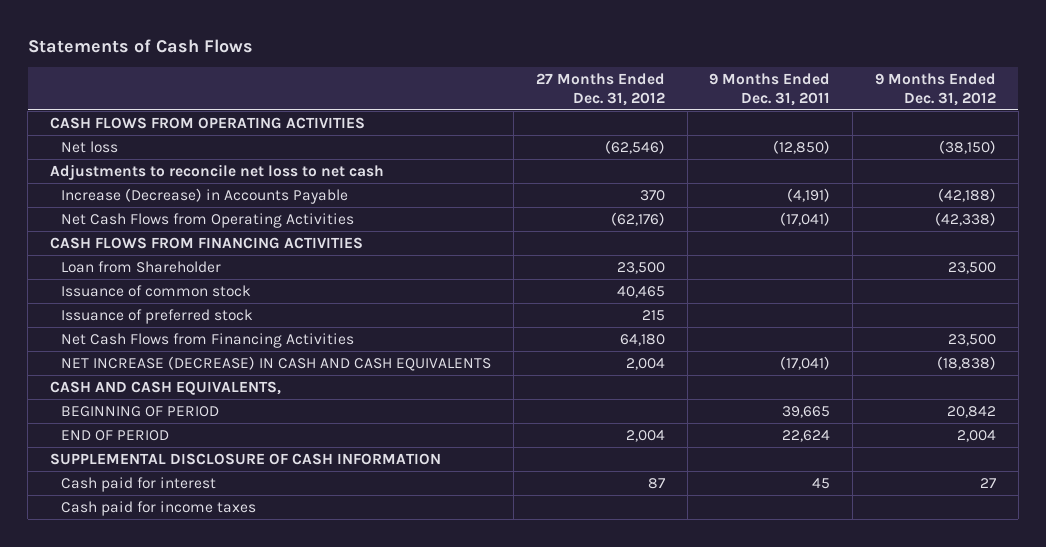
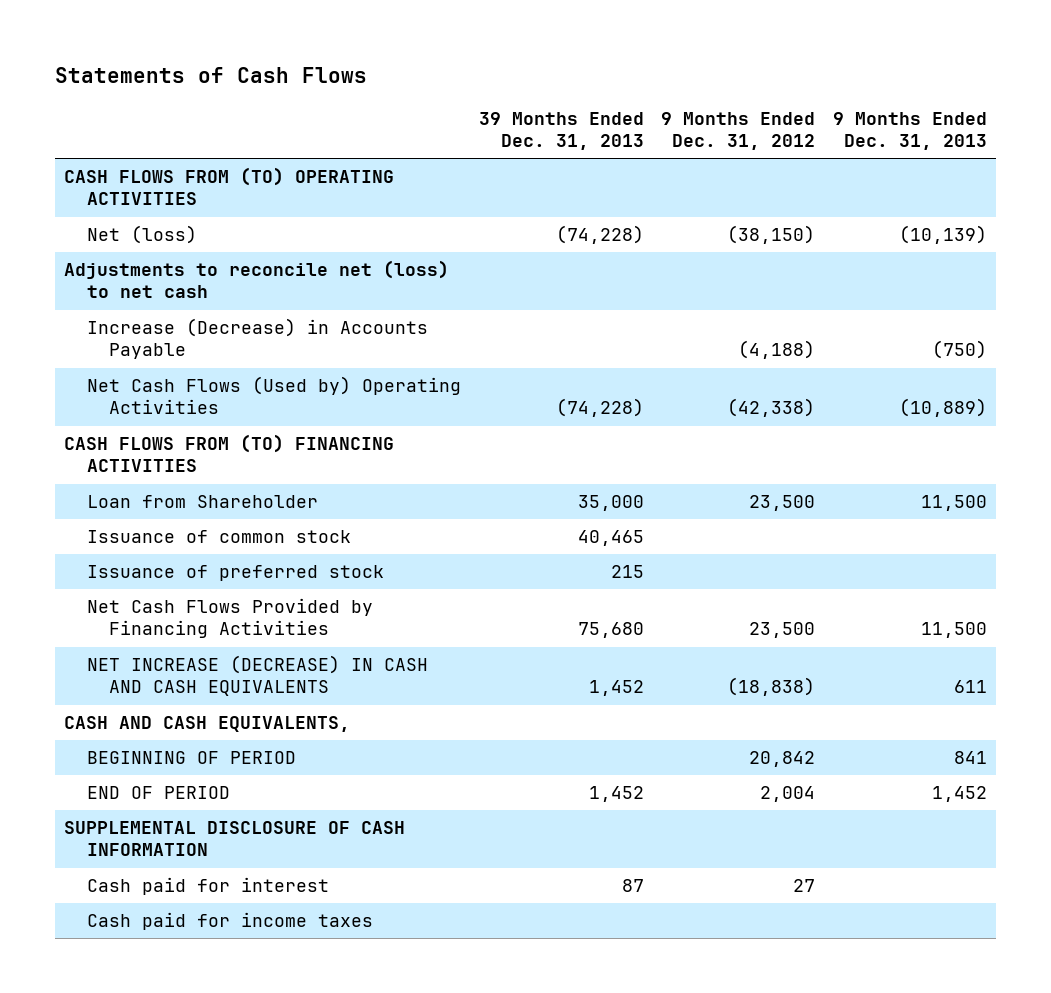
- | 27 Months Ended Dec. 31, 2012 | 9 Months Ended Dec. 31, 2011 | 9 Months Ended Dec. 31, 2012
+ | 39 Months Ended Dec. 31, 2013 | 9 Months Ended Dec. 31, 2012 | 9 Months Ended Dec. 31, 2013
- CASH FLOWS FROM OPERATING ACTIVITIES
- Net loss | (62,546) | (12,850) | (38,150)
- Adjustments to reconcile net loss to net cash
- Increase (Decrease) in Accounts Payable | 370 | (4,191) | (42,188)
- Net Cash Flows from Operating Activities | (62,176) | (17,041) | (42,338)
- CASH FLOWS FROM FINANCING ACTIVITIES
+ CASH FLOWS FROM (TO) OPERATING ACTIVITIES
+ Net (loss) | (74,228) | (38,150) | (10,139)
+ Adjustments to reconcile net (loss) to net cash
+ Increase (Decrease) in Accounts Payable | | (4,188) | (750)
+ Net Cash Flows (Used by) Operating Activities | (74,228) | (42,338) | (10,889)
+ CASH FLOWS FROM (TO) FINANCING ACTIVITIES
- Net Cash Flows from Financing Activities | 64,180 | | 23,500
+ Net Cash Flows Provided by Financing Activities | 75,680 | 23,500 | 11,500

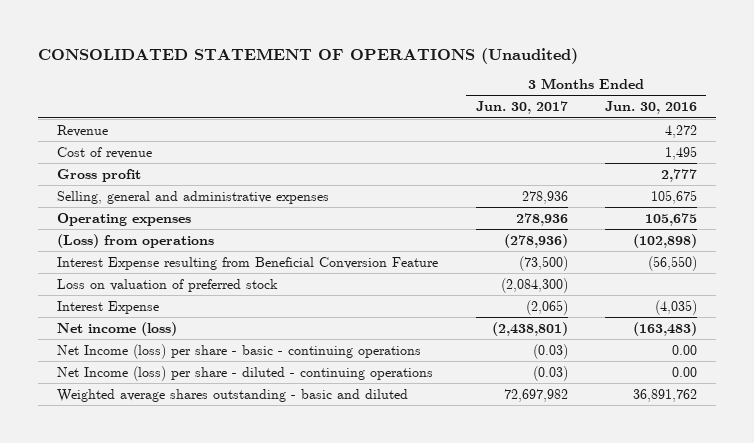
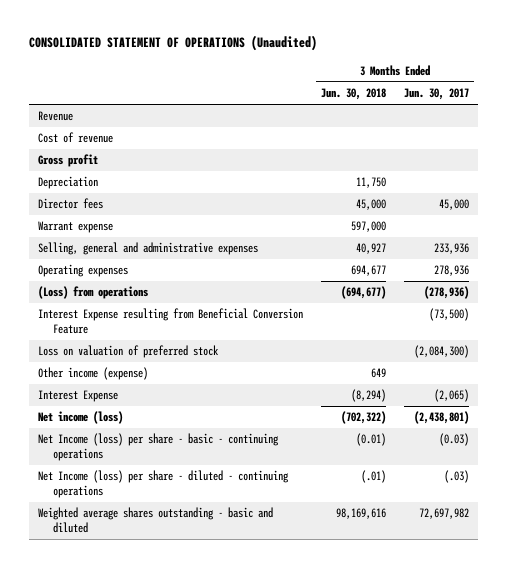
- | 3 Months Ended Jun. 30, 2017 | 3 Months Ended Jun. 30, 2016
+ | 3 Months Ended Jun. 30, 2018 | 3 Months Ended Jun. 30, 2017
- Selling, general and administrative expenses | 278,936 | 105,675
+ Depreciation | 11,750 |
+ Director fees | 45,000 | 45,000
+ Warrant expense | 597,000 |
+ Selling, general and administrative expenses | 40,927 | 233,936
+ Other income (expense) | 649 |
- Net Income (loss) per share - diluted - continuing operations | (0.03) | 0.00
+ Net Income (loss) per share - diluted - continuing operations | (.01) | (.03)

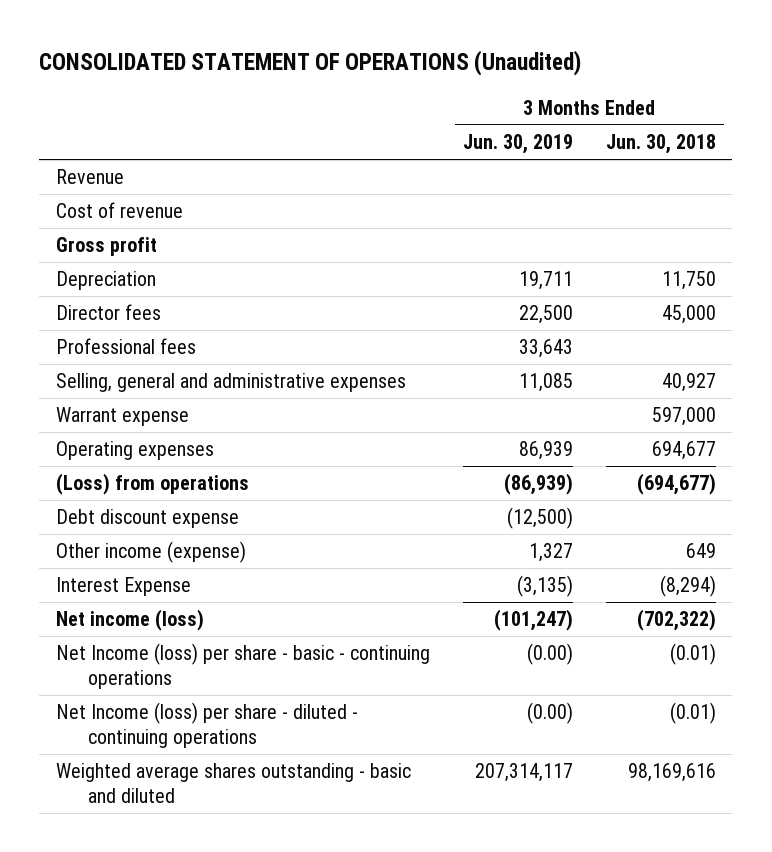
- | 3 Months Ended Jun. 30, 2018 | 3 Months Ended Jun. 30, 2017
+ | 3 Months Ended Jun. 30, 2019 | 3 Months Ended Jun. 30, 2018
+ Professional fees | 33,643 |
moved down: Warrant expense | | 597,000
- Interest Expense resulting from Beneficial Conversion Feature | | (73,500)
- Loss on valuation of preferred stock | | (2,084,300)
+ Debt discount expense | (12,500) |
- Net Income (loss) per share - diluted - continuing operations | (.01) | (.03)
+ Net Income (loss) per share - diluted - continuing operations | (0.00) | (0.01)

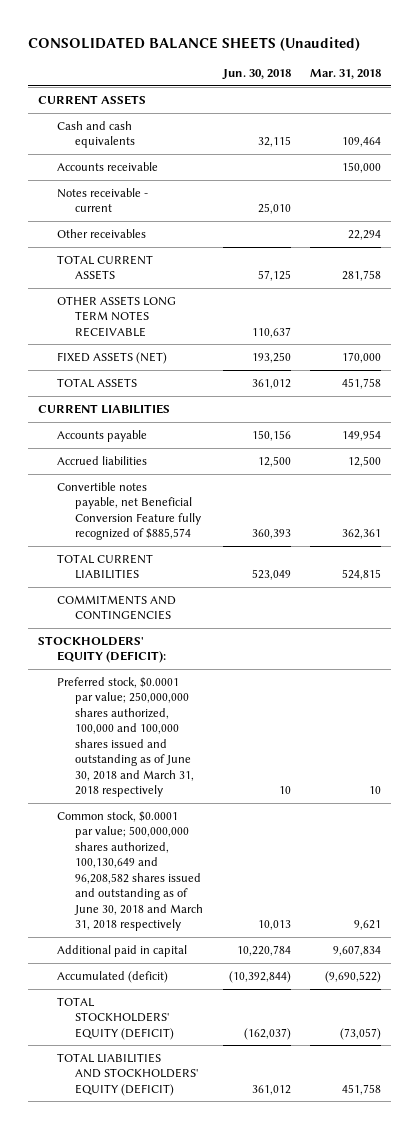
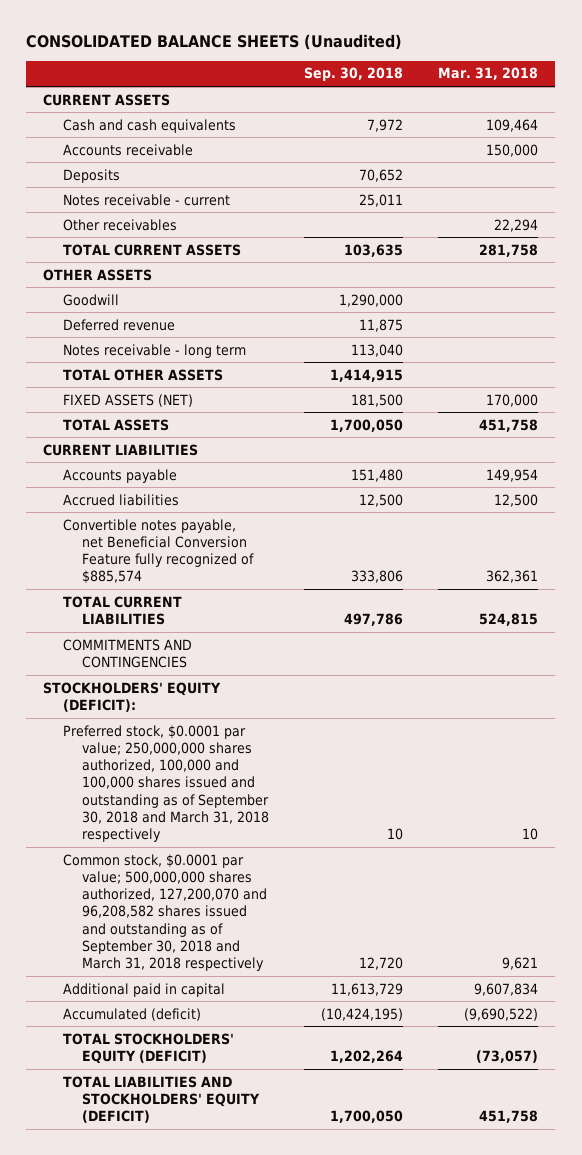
- | Jun. 30, 2018 | Mar. 31, 2018
+ | Sep. 30, 2018 | Mar. 31, 2018
+ Deposits | 70,652 |
- OTHER ASSETS LONG TERM NOTES RECEIVABLE | 110,637 |
+ OTHER ASSETS
+ Goodwill | 1,290,000 |
+ Deferred revenue | 11,875 |
+ Notes receivable - long term | 113,040 |
+ TOTAL OTHER ASSETS | 1,414,915 |
- Preferred stock, $0.0001 par value; 250,000,000 shares authorized, 100,000 and 100,000 shares issued and outstanding as of June 30, 2018 and March 31, 2018 respectively | 10 | 10
- Common stock, $0.0001 par value; 500,000,000 shares authorized, 100,130,649 and 96,208,582 shares issued and outstanding as of June 30, 2018 and March 31, 2018 respectively | 10,013 | 9,621
+ Preferred stock, $0.0001 par value; 250,000,000 shares authorized, 100,000 and 100,000 shares issued and outstanding as of September 30, 2018 and March 31, 2018 respectively | 10 | 10
+ Common stock, $0.0001 par value; 500,000,000 shares authorized, 127,200,070 and 96,208,582 shares issued and outstanding as of September 30, 2018 and March 31, 2018 respectively | 12,720 | 9,621

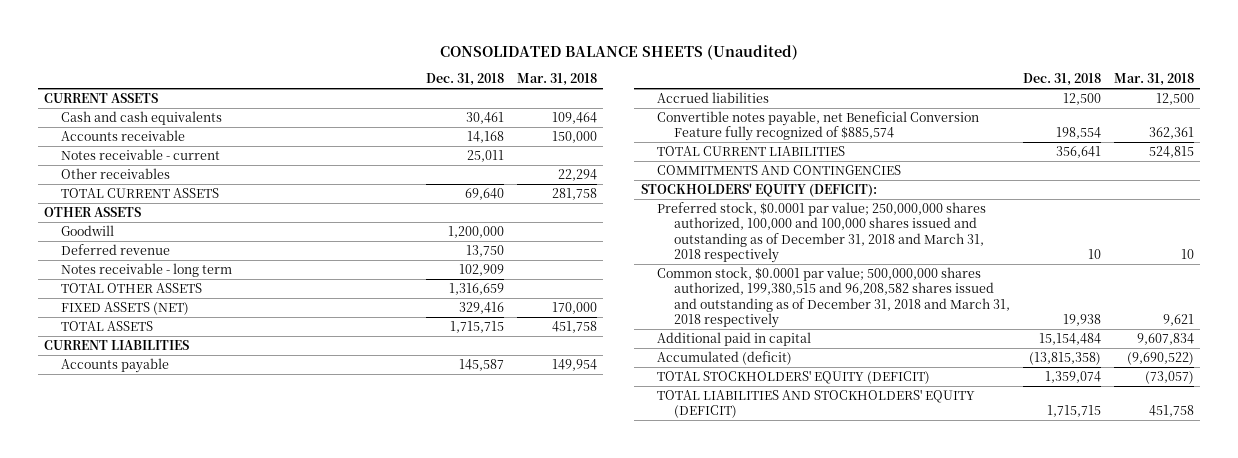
- | Sep. 30, 2018 | Mar. 31, 2018
+ | Dec. 31, 2018 | Mar. 31, 2018
- Deposits | 70,652 |
- Preferred stock, $0.0001 par value; 250,000,000 shares authorized, 100,000 and 100,000 shares issued and outstanding as of September 30, 2018 and March 31, 2018 respectively | 10 | 10
- Common stock, $0.0001 par value; 500,000,000 shares authorized, 127,200,070 and 96,208,582 shares issued and outstanding as of September 30, 2018 and March 31, 2018 respectively | 12,720 | 9,621
+ Preferred stock, $0.0001 par value; 250,000,000 shares authorized, 100,000 and 100,000 shares issued and outstanding as of December 31, 2018 and March 31, 2018 respectively | 10 | 10
+ Common stock, $0.0001 par value; 500,000,000 shares authorized, 199,380,515 and 96,208,582 shares issued and outstanding as of December 31, 2018 and March 31, 2018 respectively | 19,938 | 9,621

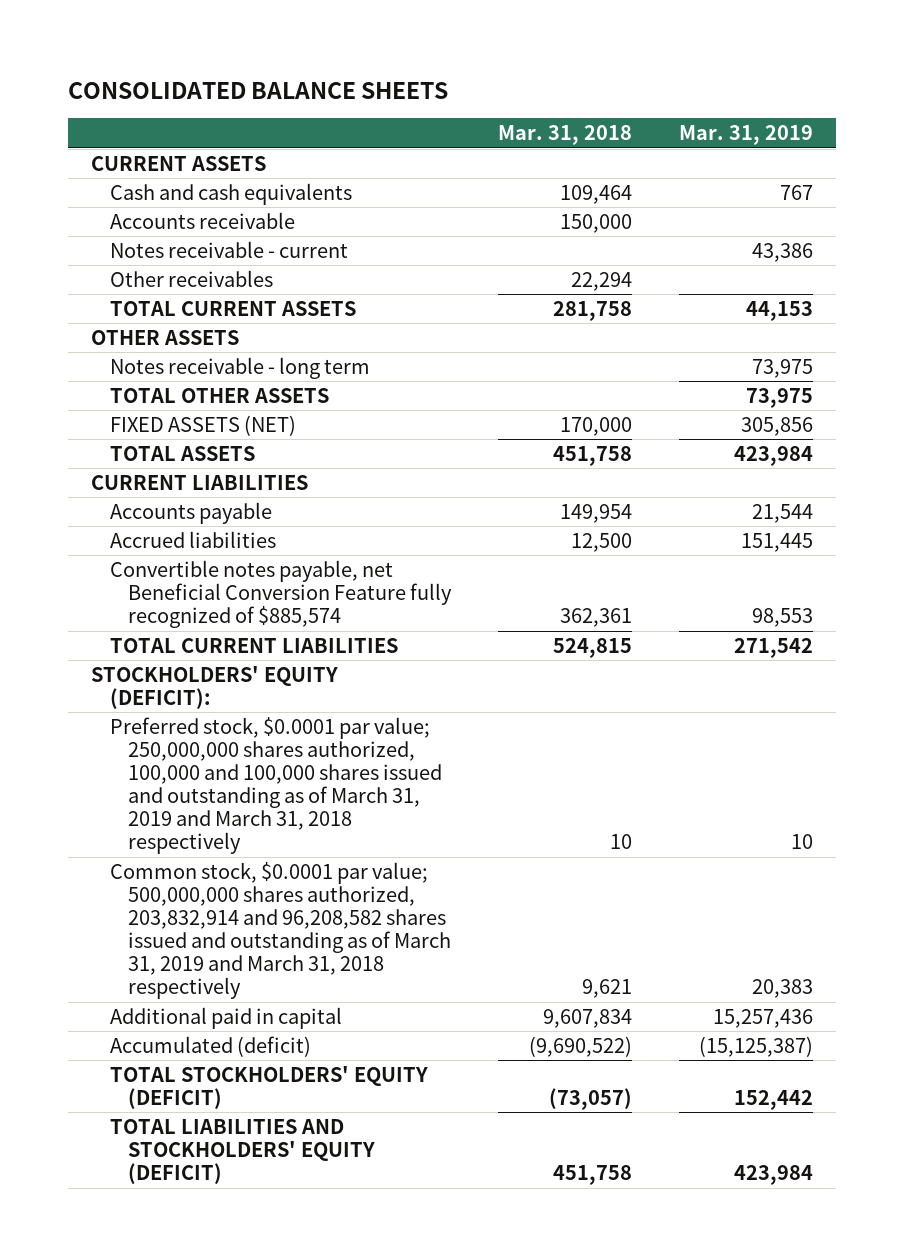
- CONSOLIDATED BALANCE SHEETS (Unaudited)
+ CONSOLIDATED BALANCE SHEETS
- | Dec. 31, 2018 | Mar. 31, 2018
+ | Mar. 31, 2018 | Mar. 31, 2019
- Goodwill | 1,200,000 |
- Deferred revenue | 13,750 |
- COMMITMENTS AND CONTINGENCIES
- Preferred stock, $0.0001 par value; 250,000,000 shares authorized, 100,000 and 100,000 shares issued and outstanding as of December 31, 2018 and March 31, 2018 respectively | 10 | 10
- Common stock, $0.0001 par value; 500,000,000 shares authorized, 199,380,515 and 96,208,582 shares issued and outstanding as of December 31, 2018 and March 31, 2018 respectively | 19,938 | 9,621
+ Preferred stock, $0.0001 par value; 250,000,000 shares authorized, 100,000 and 100,000 shares issued and outstanding as of March 31, 2019 and March 31, 2018 respectively | 10 | 10
+ Common stock, $0.0001 par value; 500,000,000 shares authorized, 203,832,914 and 96,208,582 shares issued and outstanding as of March 31, 2019 and March 31, 2018 respectively | 9,621 | 20,383

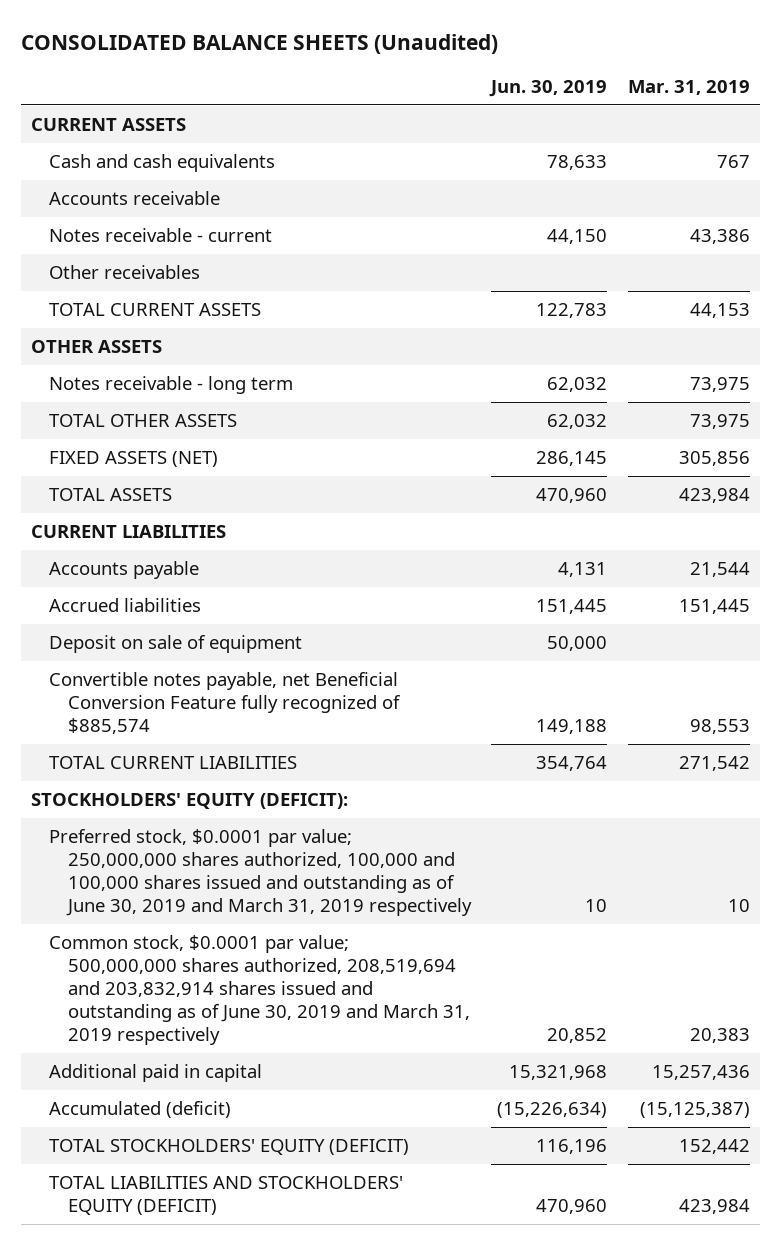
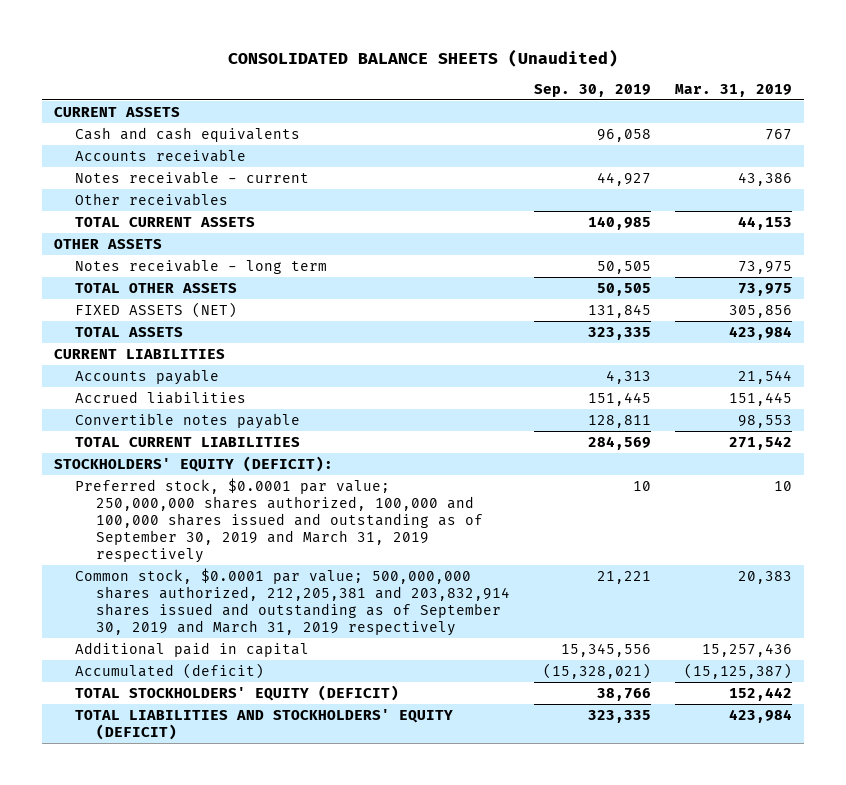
- | Jun. 30, 2019 | Mar. 31, 2019
+ | Sep. 30, 2019 | Mar. 31, 2019
- Deposit on sale of equipment | 50,000 |
- Convertible notes payable, net Beneficial Conversion Feature fully recognized of $885,574 | 149,188 | 98,553
+ Convertible notes payable | 128,811 | 98,553
- Preferred stock, $0.0001 par value; 250,000,000 shares authorized, 100,000 and 100,000 shares issued and outstanding as of June 30, 2019 and March 31, 2019 respectively | 10 | 10
- Common stock, $0.0001 par value; 500,000,000 shares authorized, 208,519,694 and 203,832,914 shares issued and outstanding as of June 30, 2019 and March 31, 2019 respectively | 20,852 | 20,383
+ Preferred stock, $0.0001 par value; 250,000,000 shares authorized, 100,000 and 100,000 shares issued and outstanding as of September 30, 2019 and March 31, 2019 respectively | 10 | 10
+ Common stock, $0.0001 par value; 500,000,000 shares authorized, 212,205,381 and 203,832,914 shares issued and outstanding as of September 30, 2019 and March 31, 2019 respectively | 21,221 | 20,383

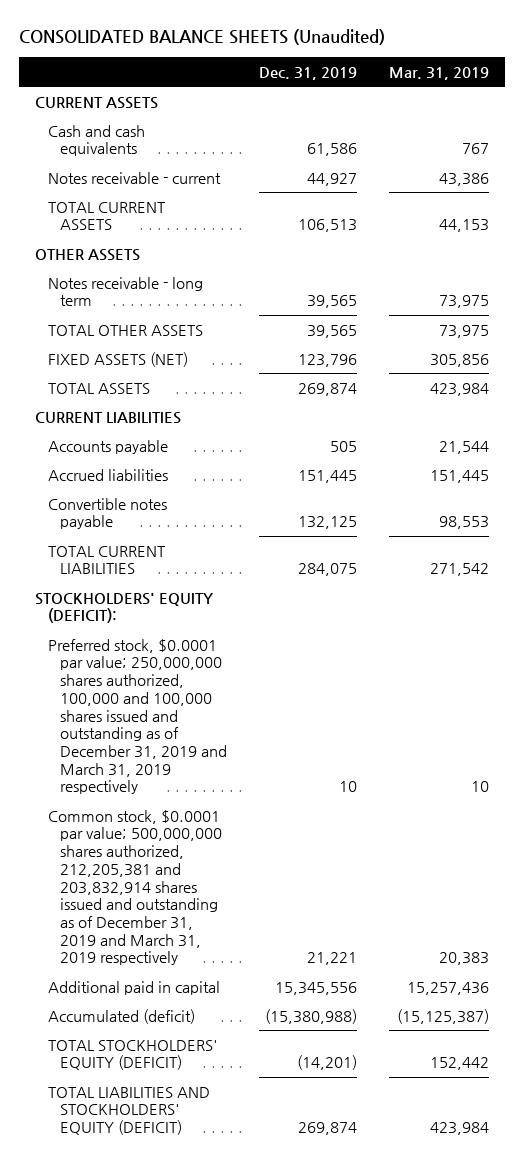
- | Sep. 30, 2019 | Mar. 31, 2019
+ | Dec. 31, 2019 | Mar. 31, 2019
- Accounts receivable
- Other receivables
- Preferred stock, $0.0001 par value; 250,000,000 shares authorized, 100,000 and 100,000 shares issued and outstanding as of September 30, 2019 and March 31, 2019 respectively | 10 | 10
- Common stock, $0.0001 par value; 500,000,000 shares authorized, 212,205,381 and 203,832,914 shares issued and outstanding as of September 30, 2019 and March 31, 2019 respectively | 21,221 | 20,383
+ Preferred stock, $0.0001 par value; 250,000,000 shares authorized, 100,000 and 100,000 shares issued and outstanding as of December 31, 2019 and March 31, 2019 respectively | 10 | 10
+ Common stock, $0.0001 par value; 500,000,000 shares authorized, 212,205,381 and 203,832,914 shares issued and outstanding as of December 31, 2019 and March 31, 2019 respectively | 21,221 | 20,383

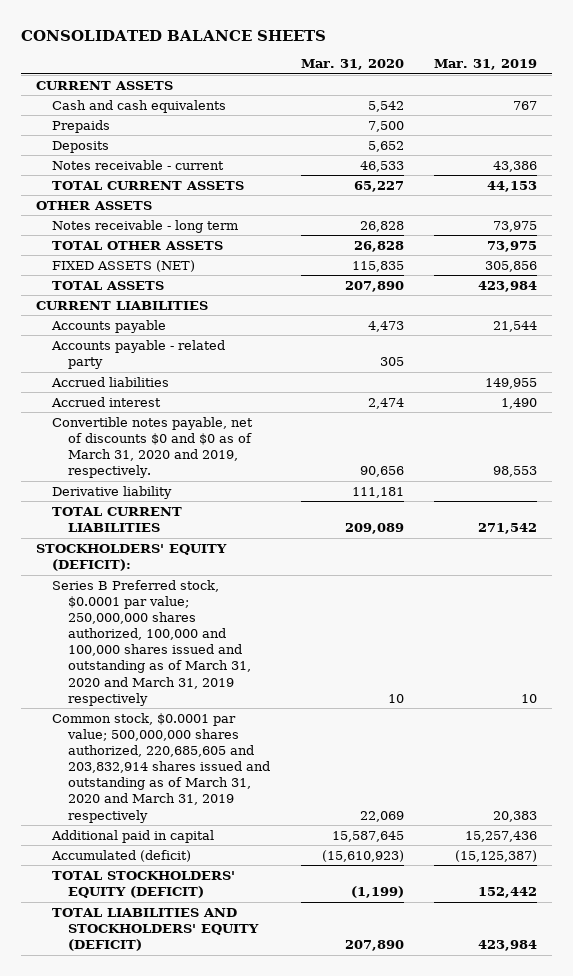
- CONSOLIDATED BALANCE SHEETS (Unaudited)
+ CONSOLIDATED BALANCE SHEETS
- | Dec. 31, 2019 | Mar. 31, 2019
+ | Mar. 31, 2020 | Mar. 31, 2019
+ Prepaids | 7,500 |
+ Deposits | 5,652 |
- Accrued liabilities | 151,445 | 151,445
- Convertible notes payable | 132,125 | 98,553
+ Accounts payable - related party | 305 |
+ Accrued liabilities | | 149,955
+ Accrued interest | 2,474 | 1,490
+ Convertible notes payable, net of discounts $0 and $0 as of March 31, 2020 and 2019, respectively. | 90,656 | 98,553
+ Derivative liability | 111,181 |
- Preferred stock, $0.0001 par value; 250,000,000 shares authorized, 100,000 and 100,000 shares issued and outstanding as of December 31, 2019 and March 31, 2019 respectively | 10 | 10
- Common stock, $0.0001 par value; 500,000,000 shares authorized, 212,205,381 and 203,832,914 shares issued and outstanding as of December 31, 2019 and March 31, 2019 respectively | 21,221 | 20,383
+ Series B Preferred stock, $0.0001 par value; 250,000,000 shares authorized, 100,000 and 100,000 shares issued and outstanding as of March 31, 2020 and March 31, 2019 respectively | 10 | 10
+ Common stock, $0.0001 par value; 500,000,000 shares authorized, 220,685,605 and 203,832,914 shares issued and outstanding as of March 31, 2020 and March 31, 2019 respectively | 22,069 | 20,383

